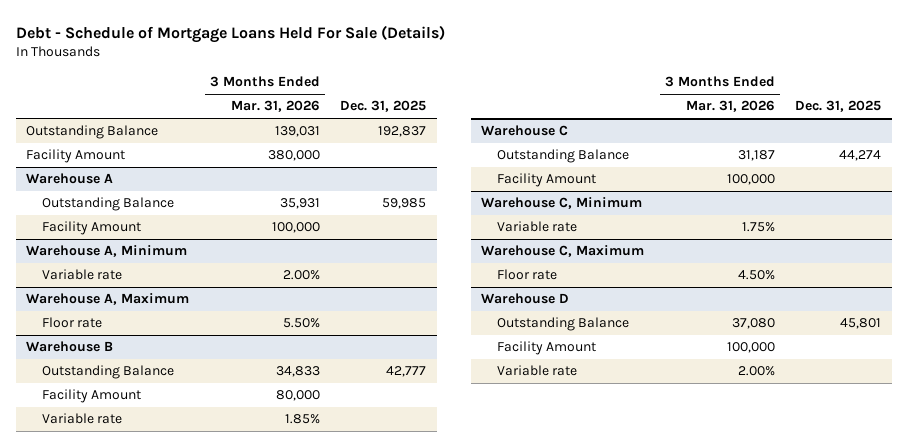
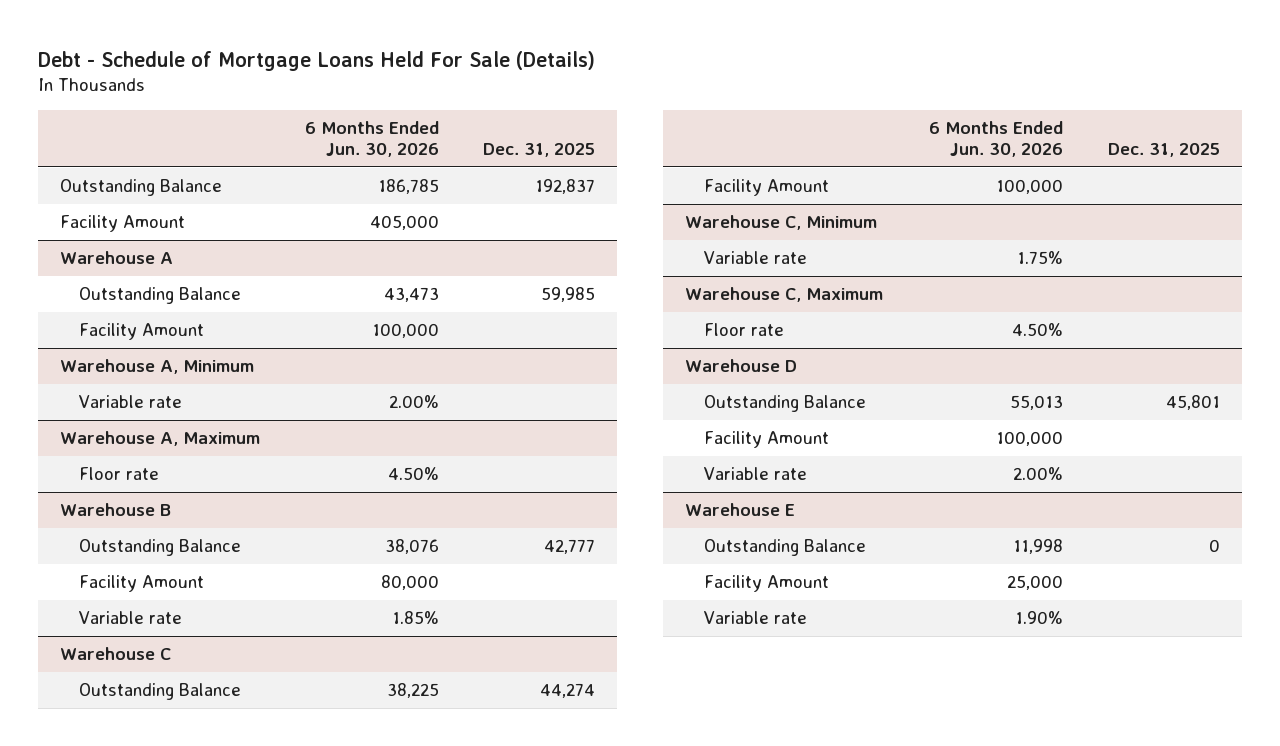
- | 3 Months Ended Mar. 31, 2026 | Dec. 31, 2025
+ | 6 Months Ended Jun. 30, 2026 | Dec. 31, 2025
+ Warehouse E
+ Outstanding Balance | 11,998 | 0
+ Facility Amount | 25,000 |
+ Variable rate | 1.90% |

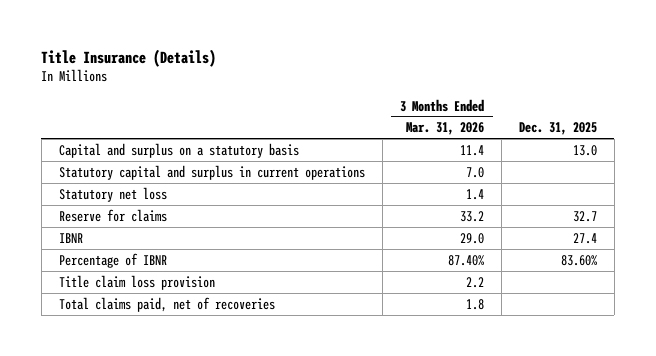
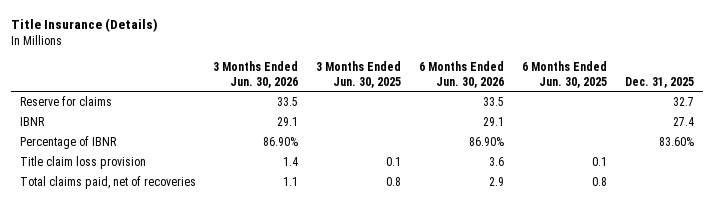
- | 3 Months Ended Mar. 31, 2026 | Dec. 31, 2025
+ | 3 Months Ended Jun. 30, 2026 | 3 Months Ended Jun. 30, 2025 | 6 Months Ended Jun. 30, 2026 | 6 Months Ended Jun. 30, 2025 | Dec. 31, 2025
- Capital and surplus on a statutory basis | 11.4 | 13.0
- Statutory capital and surplus in current operations | 7.0 |
- Statutory net loss | 1.4 |

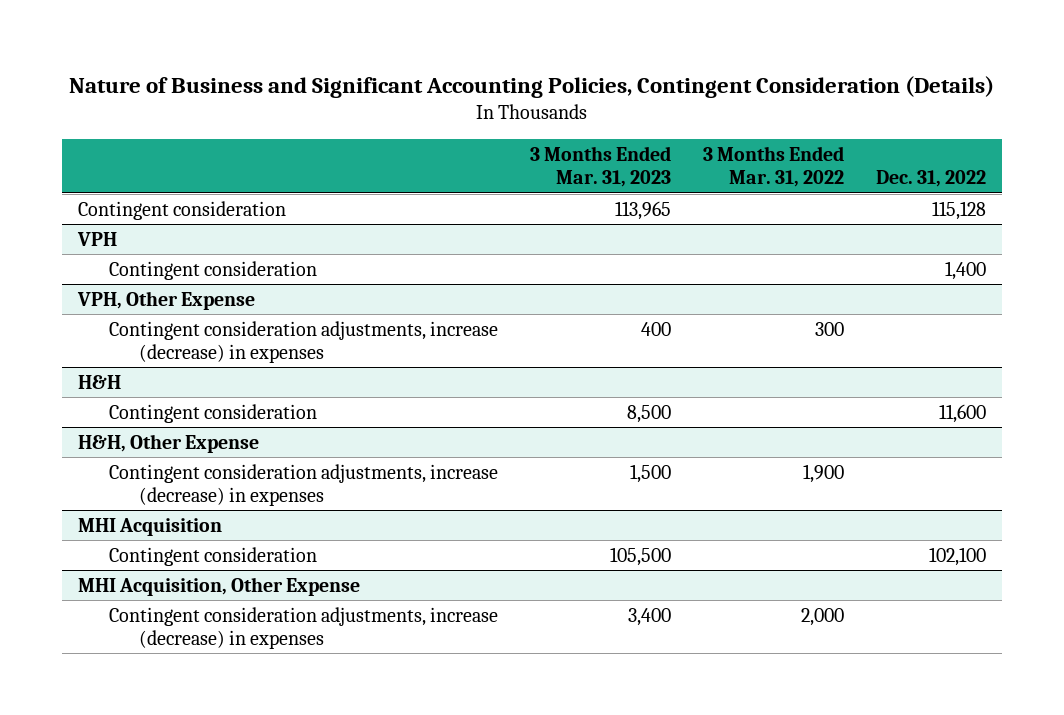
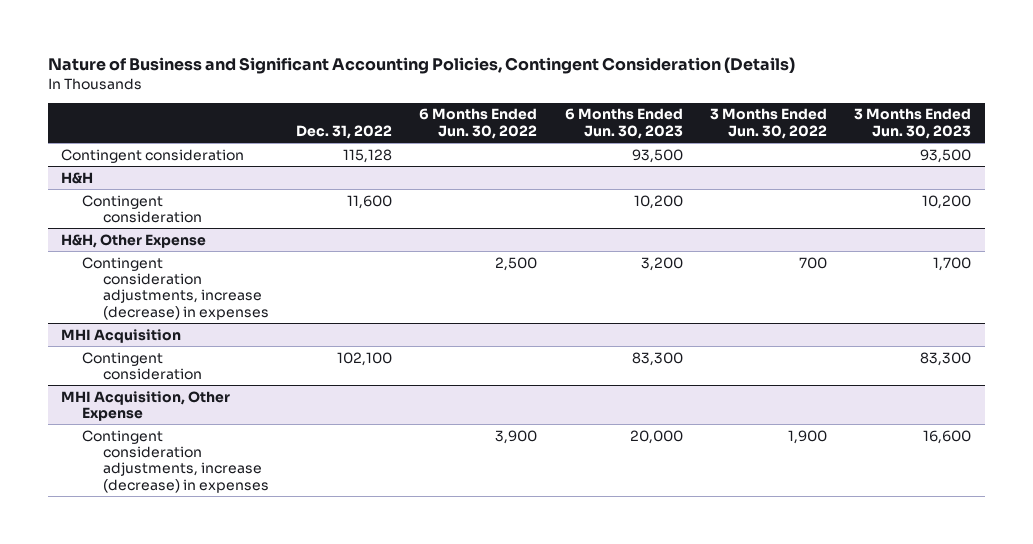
- | 3 Months Ended Mar. 31, 2023 | 3 Months Ended Mar. 31, 2022 | Dec. 31, 2022
+ | Dec. 31, 2022 | 6 Months Ended Jun. 30, 2022 | 6 Months Ended Jun. 30, 2023 | 3 Months Ended Jun. 30, 2022 | 3 Months Ended Jun. 30, 2023
- VPH
- Contingent consideration | | | 1,400
- VPH, Other Expense
- Contingent consideration adjustments, increase (decrease) in expenses | 400 | 300 |

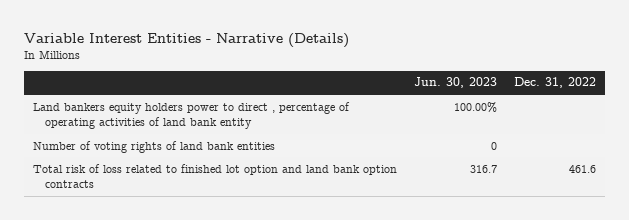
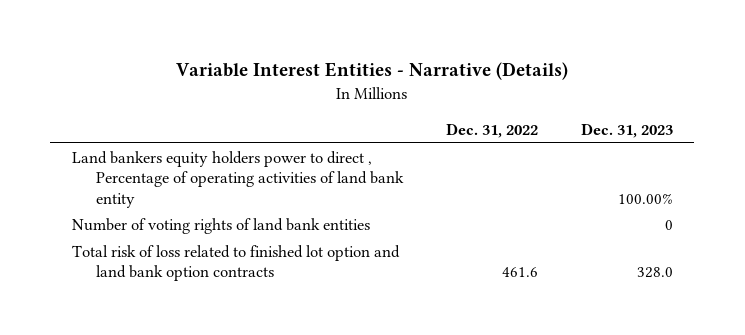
- | Jun. 30, 2023 | Dec. 31, 2022
+ | Dec. 31, 2022 | Dec. 31, 2023
- Land bankers equity holders power to direct , percentage of operating activities of land bank entity | 100.00% |
+ Land bankers equity holders power to direct , Percentage of operating activities of land bank entity | | 100.00%

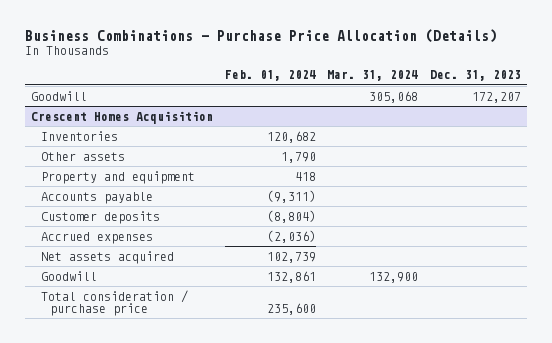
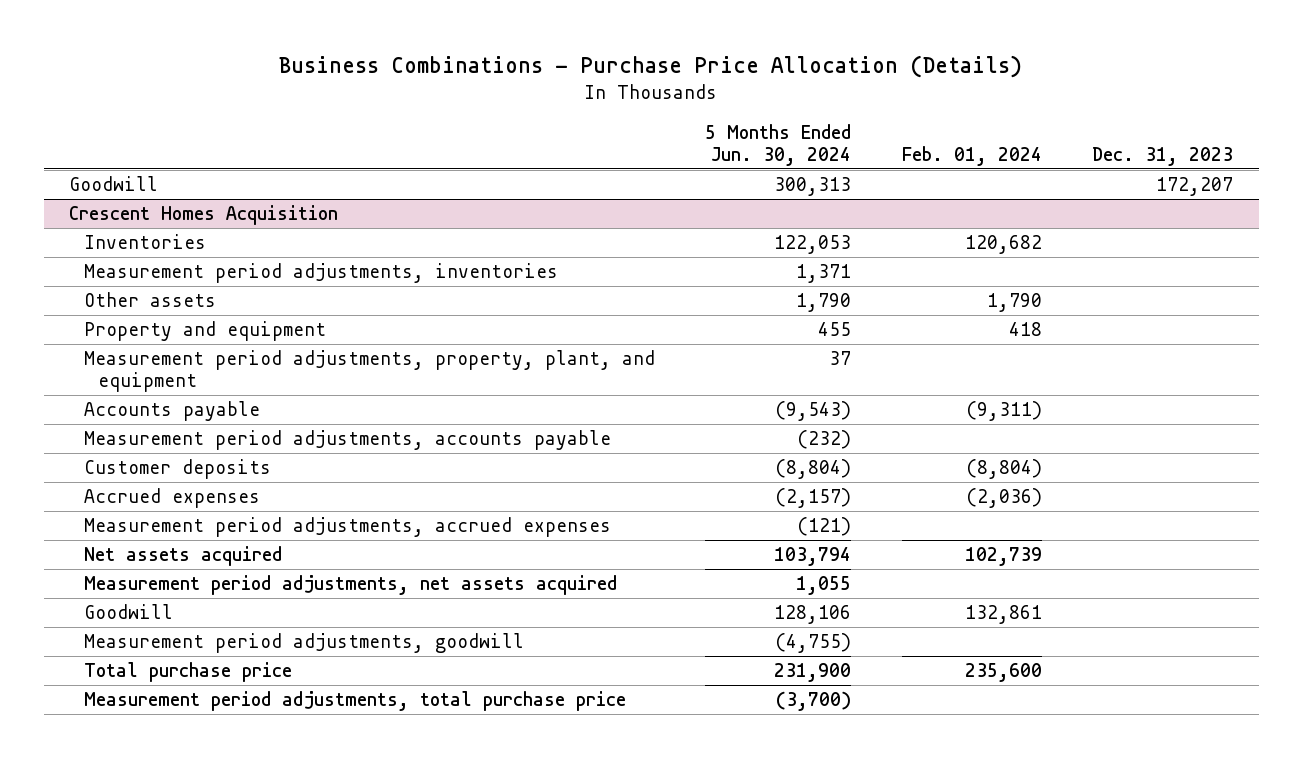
- | Feb. 01, 2024 | Mar. 31, 2024 | Dec. 31, 2023
+ | 5 Months Ended Jun. 30, 2024 | Feb. 01, 2024 | Dec. 31, 2023
@ Crescent Homes Acquisition
+ Measurement period adjustments, inventories | 1,371 | |
+ Measurement period adjustments, property, plant, and equipment | 37 | |
+ Measurement period adjustments, accounts payable | (232) | |
+ Measurement period adjustments, accrued expenses | (121) | |
+ Measurement period adjustments, net assets acquired | 1,055 | |
- Total consideration / purchase price | 235,600 | |
+ Measurement period adjustments, goodwill | (4,755) | |
+ Total purchase price | 231,900 | 235,600 |
+ Measurement period adjustments, total purchase price | (3,700) | |

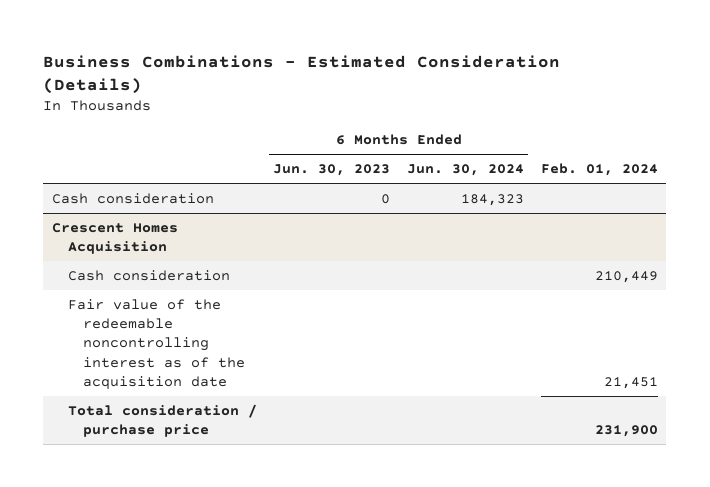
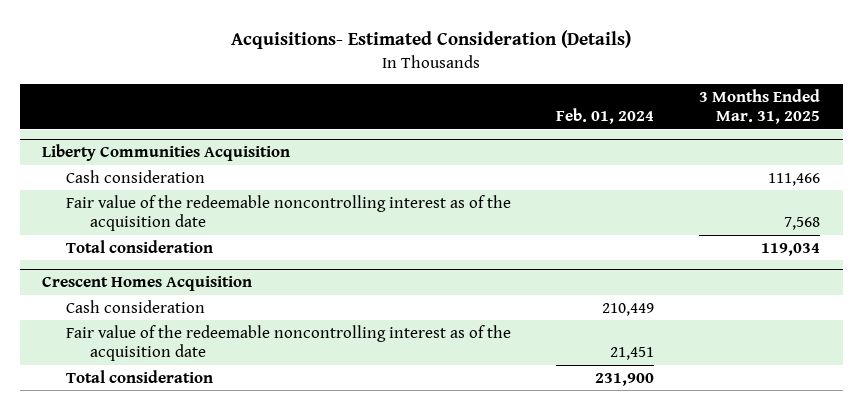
- Business Combinations - Estimated Consideration (Details)
+ Acquisitions- Estimated Consideration (Details)
- | 6 Months Ended Jun. 30, 2023 | 6 Months Ended Jun. 30, 2024 | Feb. 01, 2024
+ | Feb. 01, 2024 | 3 Months Ended Mar. 31, 2025
- Cash consideration | 0 | 184,323 |
+ Liberty Communities Acquisition
+ Cash consideration | | 111,466
+ Fair value of the redeemable noncontrolling interest as of the acquisition date | | 7,568
+ Total consideration | | 119,034
@ Crescent Homes Acquisition
- Total consideration / purchase price | | | 231,900
+ Total consideration | 231,900 |

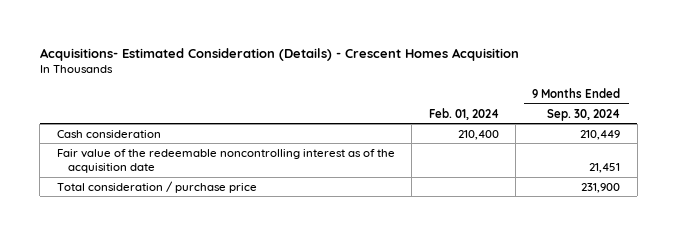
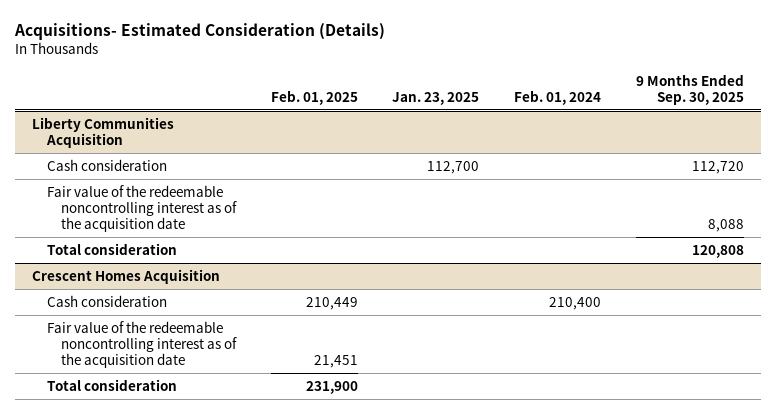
- Acquisitions- Estimated Consideration (Details) - Crescent Homes Acquisition
+ Acquisitions- Estimated Consideration (Details)
- | Feb. 01, 2024 | 9 Months Ended Sep. 30, 2024
+ | Feb. 01, 2025 | Jan. 23, 2025 | Feb. 01, 2024 | 9 Months Ended Sep. 30, 2025
+ Liberty Communities Acquisition
+ Cash consideration | | 112,700 | | 112,720
+ Fair value of the redeemable noncontrolling interest as of the acquisition date | | | | 8,088
+ Total consideration | | | | 120,808
+ Crescent Homes Acquisition
- Total consideration / purchase price | | 231,900
+ Total consideration | 231,900 | | |

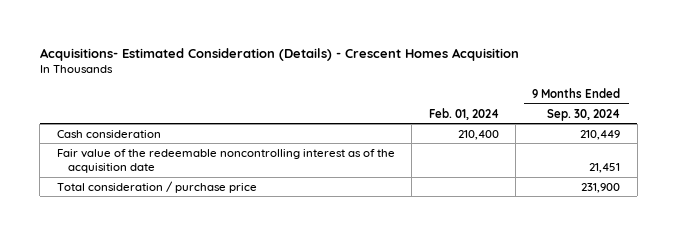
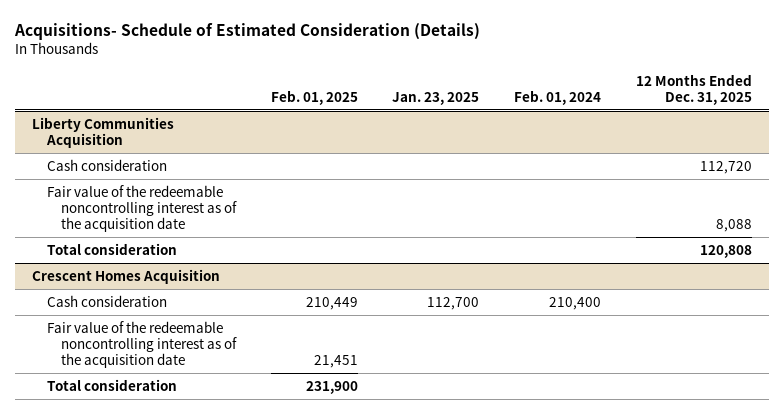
- Acquisitions- Estimated Consideration (Details) - Crescent Homes Acquisition
+ Acquisitions- Schedule of Estimated Consideration (Details)
- | Feb. 01, 2024 | 9 Months Ended Sep. 30, 2024
+ | Feb. 01, 2025 | Jan. 23, 2025 | Feb. 01, 2024 | 12 Months Ended Dec. 31, 2025
+ Liberty Communities Acquisition
+ Cash consideration | | | | 112,720
+ Fair value of the redeemable noncontrolling interest as of the acquisition date | | | | 8,088
+ Total consideration | | | | 120,808
+ Crescent Homes Acquisition
- Total consideration / purchase price | | 231,900
+ Total consideration | 231,900 | | |

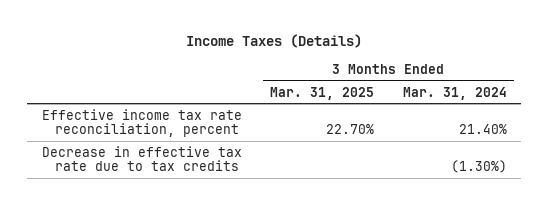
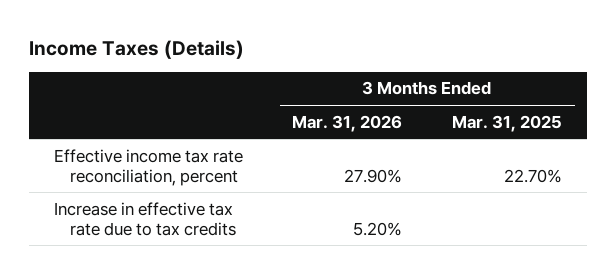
- | 3 Months Ended Mar. 31, 2025 | 3 Months Ended Mar. 31, 2024
+ | 3 Months Ended Mar. 31, 2026 | 3 Months Ended Mar. 31, 2025
- Decrease in effective tax rate due to tax credits | | (1.30%)
+ Increase in effective tax rate due to tax credits | 5.20% |

